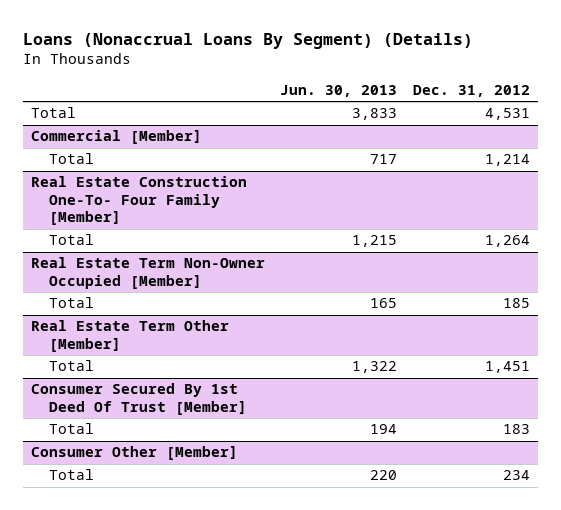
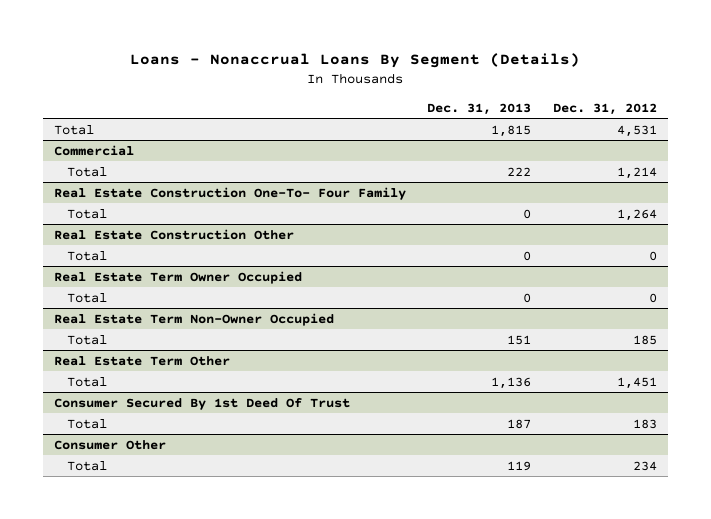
- Loans (Nonaccrual Loans By Segment) (Details)
+ Loans - Nonaccrual Loans By Segment (Details)
- | Jun. 30, 2013 | Dec. 31, 2012
+ | Dec. 31, 2013 | Dec. 31, 2012
- Commercial [Member]
+ Commercial
- Real Estate Construction One-To- Four Family [Member]
+ Real Estate Construction One-To- Four Family
- Real Estate Term Non-Owner Occupied [Member]
+ Real Estate Construction Other
+ Total | 0 | 0
+ Real Estate Term Owner Occupied
+ Total | 0 | 0
+ Real Estate Term Non-Owner Occupied
- Real Estate Term Other [Member]
+ Real Estate Term Other
- Consumer Secured By 1st Deed Of Trust [Member]
+ Consumer Secured By 1st Deed Of Trust
- Consumer Other [Member]
+ Consumer Other

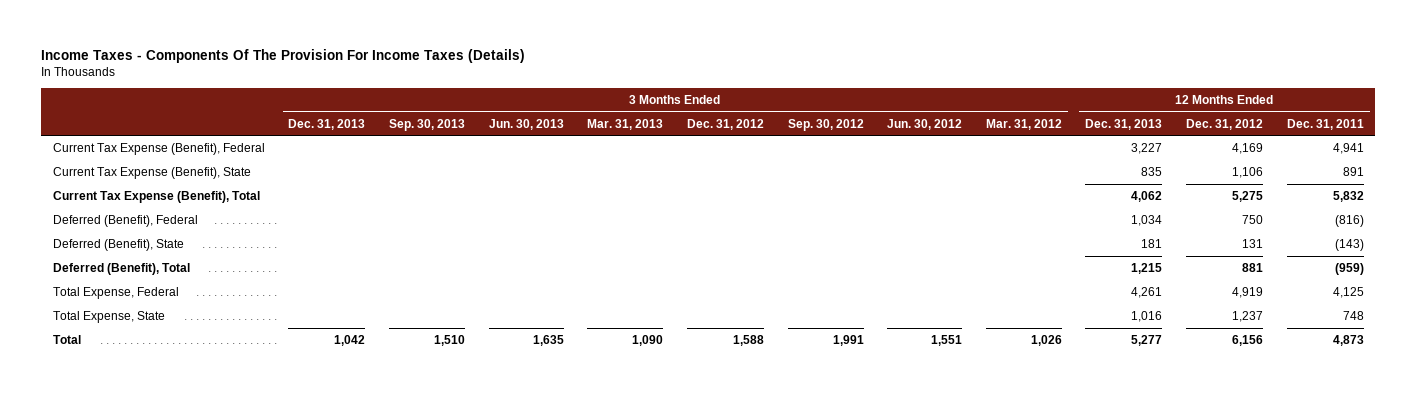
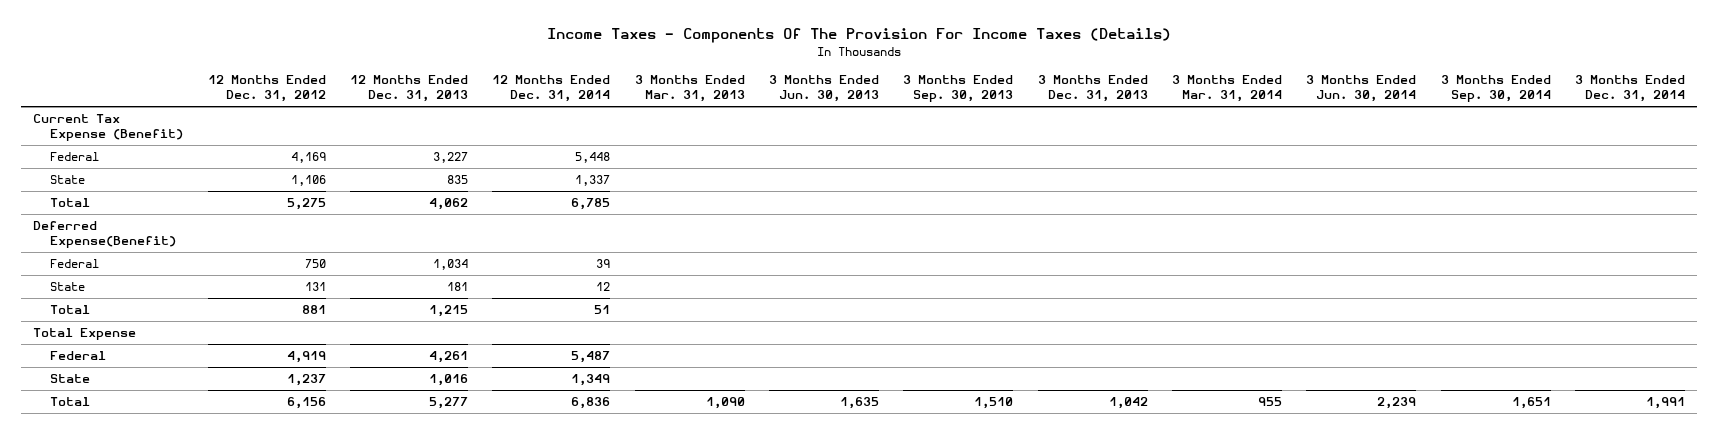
- | 3 Months Ended Dec. 31, 2013 | 3 Months Ended Sep. 30, 2013 | 3 Months Ended Jun. 30, 2013 | 3 Months Ended Mar. 31, 2013 | 3 Months Ended Dec. 31, 2012 | 3 Months Ended Sep. 30, 2012 | 3 Months Ended Jun. 30, 2012 | 3 Months Ended Mar. 31, 2012 | 12 Months Ended Dec. 31, 2013 | 12 Months Ended Dec. 31, 2012 | 12 Months Ended Dec. 31, 2011
+ | 12 Months Ended Dec. 31, 2012 | 12 Months Ended Dec. 31, 2013 | 12 Months Ended Dec. 31, 2014 | 3 Months Ended Mar. 31, 2013 | 3 Months Ended Jun. 30, 2013 | 3 Months Ended Sep. 30, 2013 | 3 Months Ended Dec. 31, 2013 | 3 Months Ended Mar. 31, 2014 | 3 Months Ended Jun. 30, 2014 | 3 Months Ended Sep. 30, 2014 | 3 Months Ended Dec. 31, 2014
- Current Tax Expense (Benefit), Federal | | | | | | | | | 3,227 | 4,169 | 4,941
- Current Tax Expense (Benefit), State | | | | | | | | | 835 | 1,106 | 891
- Current Tax Expense (Benefit), Total | | | | | | | | | 4,062 | 5,275 | 5,832
- Deferred (Benefit), Federal | | | | | | | | | 1,034 | 750 | (816)
- Deferred (Benefit), State | | | | | | | | | 181 | 131 | (143)
- Deferred (Benefit), Total | | | | | | | | | 1,215 | 881 | (959)
- Total Expense, Federal | | | | | | | | | 4,261 | 4,919 | 4,125
- Total Expense, State | | | | | | | | | 1,016 | 1,237 | 748
+ Current Tax Expense (Benefit)
+ Federal | 4,169 | 3,227 | 5,448 | | | | | | | |
+ State | 1,106 | 835 | 1,337 | | | | | | | |
+ Total | 5,275 | 4,062 | 6,785 | | | | | | | |
+ Deferred Expense(Benefit)
+ Federal | 750 | 1,034 | 39 | | | | | | | |
+ State | 131 | 181 | 12 | | | | | | | |
+ Total | 881 | 1,215 | 51 | | | | | | | |
+ Total Expense
+ Federal | 4,919 | 4,261 | 5,487 | | | | | | | |
+ State | 1,237 | 1,016 | 1,349 | | | | | | | |

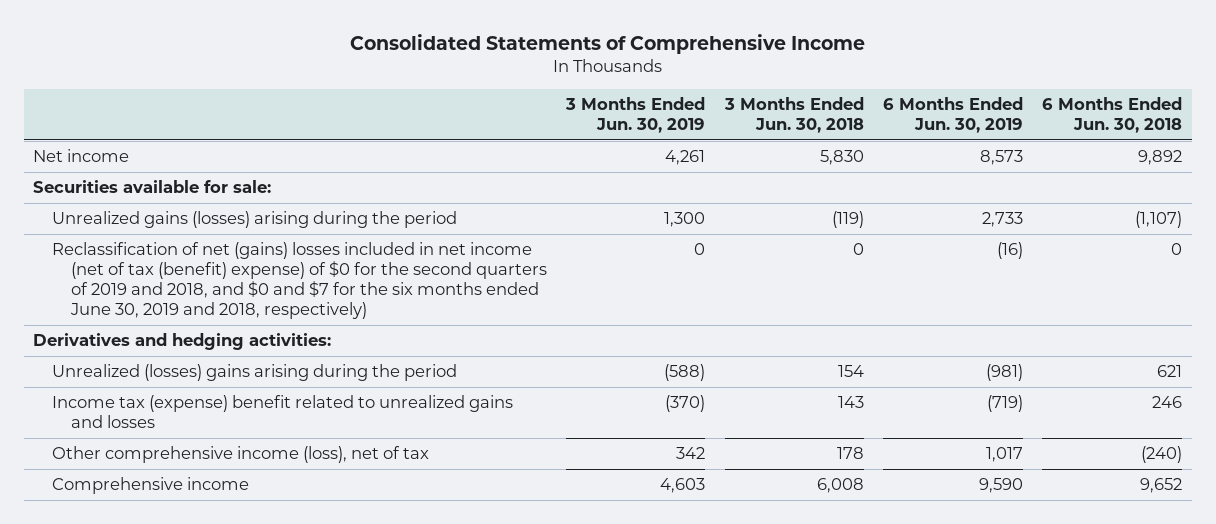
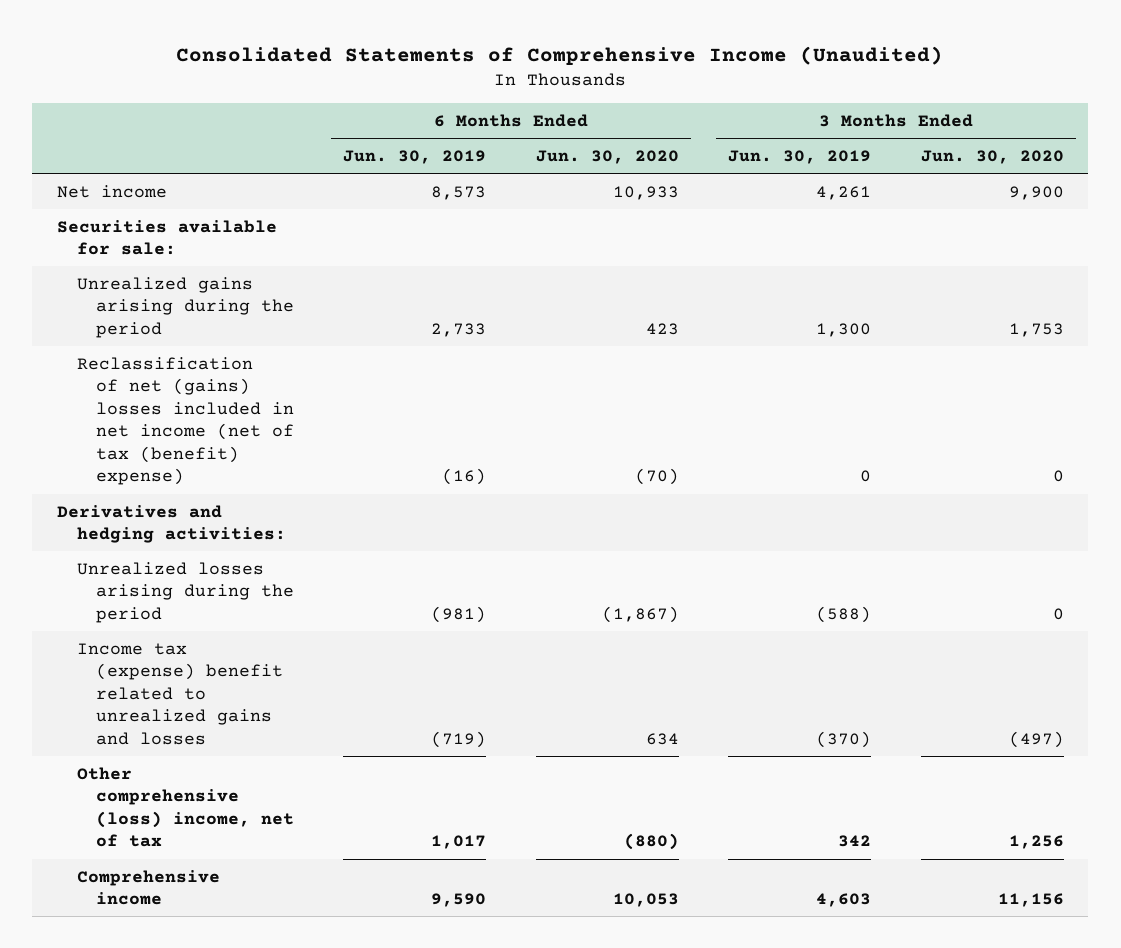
- Consolidated Statements of Comprehensive Income
+ Consolidated Statements of Comprehensive Income (Unaudited)
- | 3 Months Ended Jun. 30, 2019 | 3 Months Ended Jun. 30, 2018 | 6 Months Ended Jun. 30, 2019 | 6 Months Ended Jun. 30, 2018
+ | 6 Months Ended Jun. 30, 2019 | 6 Months Ended Jun. 30, 2020 | 3 Months Ended Jun. 30, 2019 | 3 Months Ended Jun. 30, 2020
- Unrealized gains (losses) arising during the period | 1,300 | (119) | 2,733 | (1,107)
- Reclassification of net (gains) losses included in net income (net of tax (benefit) expense) of $0 for the second quarters of 2019 and 2018, and $0 and $7 for the six months ended June 30, 2019 and 2018, respectively) | 0 | 0 | (16) | 0
+ Unrealized gains arising during the period | 2,733 | 423 | 1,300 | 1,753
+ Reclassification of net (gains) losses included in net income (net of tax (benefit) expense) | (16) | (70) | 0 | 0
- Unrealized (losses) gains arising during the period | (588) | 154 | (981) | 621
+ Unrealized losses arising during the period | (981) | (1,867) | (588) | 0
- Other comprehensive income (loss), net of tax | 342 | 178 | 1,017 | (240)
+ Other comprehensive (loss) income, net of tax | 1,017 | (880) | 342 | 1,256

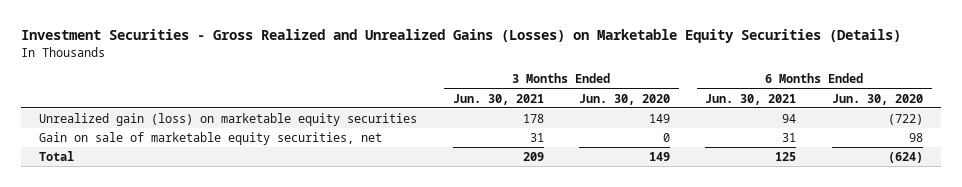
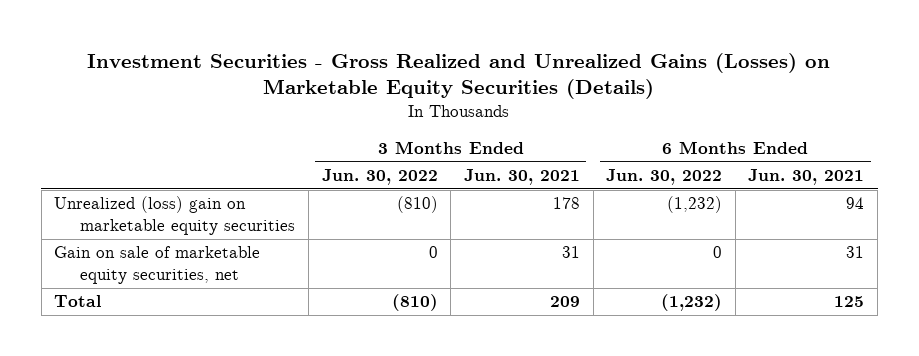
- | 3 Months Ended Jun. 30, 2021 | 3 Months Ended Jun. 30, 2020 | 6 Months Ended Jun. 30, 2021 | 6 Months Ended Jun. 30, 2020
+ | 3 Months Ended Jun. 30, 2022 | 3 Months Ended Jun. 30, 2021 | 6 Months Ended Jun. 30, 2022 | 6 Months Ended Jun. 30, 2021
- Unrealized gain (loss) on marketable equity securities | 178 | 149 | 94 | (722)
+ Unrealized (loss) gain on marketable equity securities | (810) | 178 | (1,232) | 94

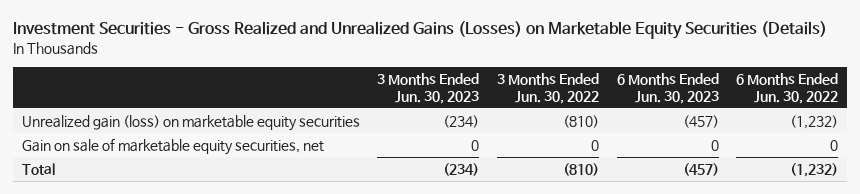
- | 3 Months Ended Jun. 30, 2022 | 3 Months Ended Jun. 30, 2021 | 6 Months Ended Jun. 30, 2022 | 6 Months Ended Jun. 30, 2021
+ | 3 Months Ended Jun. 30, 2023 | 3 Months Ended Jun. 30, 2022 | 6 Months Ended Jun. 30, 2023 | 6 Months Ended Jun. 30, 2022
- Unrealized (loss) gain on marketable equity securities | (810) | 178 | (1,232) | 94
+ Unrealized gain (loss) on marketable equity securities | (234) | (810) | (457) | (1,232)

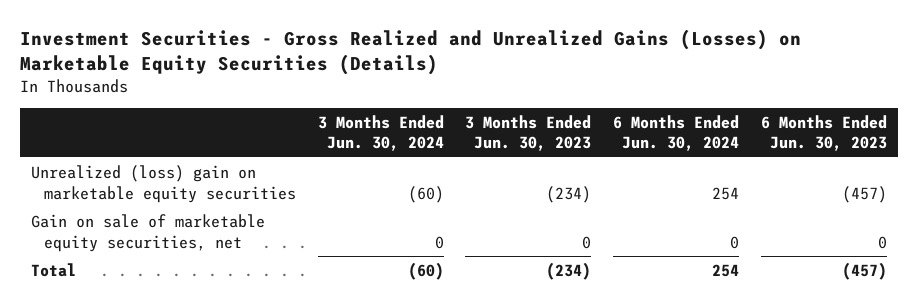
- | 3 Months Ended Jun. 30, 2023 | 3 Months Ended Jun. 30, 2022 | 6 Months Ended Jun. 30, 2023 | 6 Months Ended Jun. 30, 2022
+ | 3 Months Ended Jun. 30, 2024 | 3 Months Ended Jun. 30, 2023 | 6 Months Ended Jun. 30, 2024 | 6 Months Ended Jun. 30, 2023
- Unrealized gain (loss) on marketable equity securities | (234) | (810) | (457) | (1,232)
+ Unrealized (loss) gain on marketable equity securities | (60) | (234) | 254 | (457)

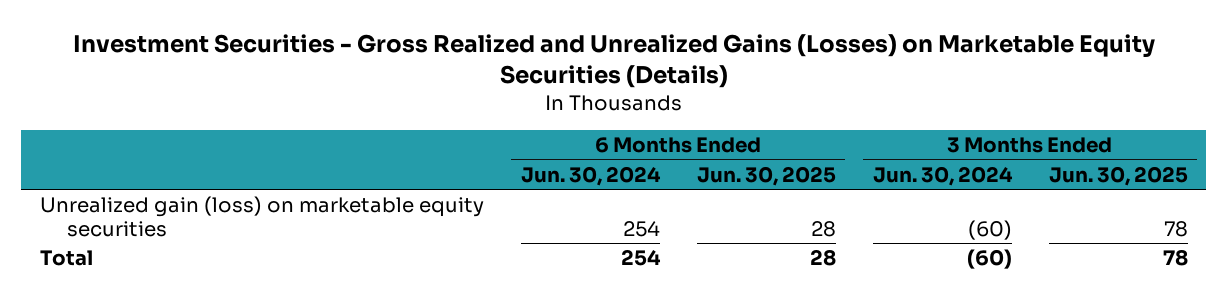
- | 3 Months Ended Jun. 30, 2024 | 3 Months Ended Jun. 30, 2023 | 6 Months Ended Jun. 30, 2024 | 6 Months Ended Jun. 30, 2023
+ | 6 Months Ended Jun. 30, 2024 | 6 Months Ended Jun. 30, 2025 | 3 Months Ended Jun. 30, 2024 | 3 Months Ended Jun. 30, 2025
- Unrealized (loss) gain on marketable equity securities | (60) | (234) | 254 | (457)
- Gain on sale of marketable equity securities, net | 0 | 0 | 0 | 0
+ Unrealized gain (loss) on marketable equity securities | 254 | 28 | (60) | 78

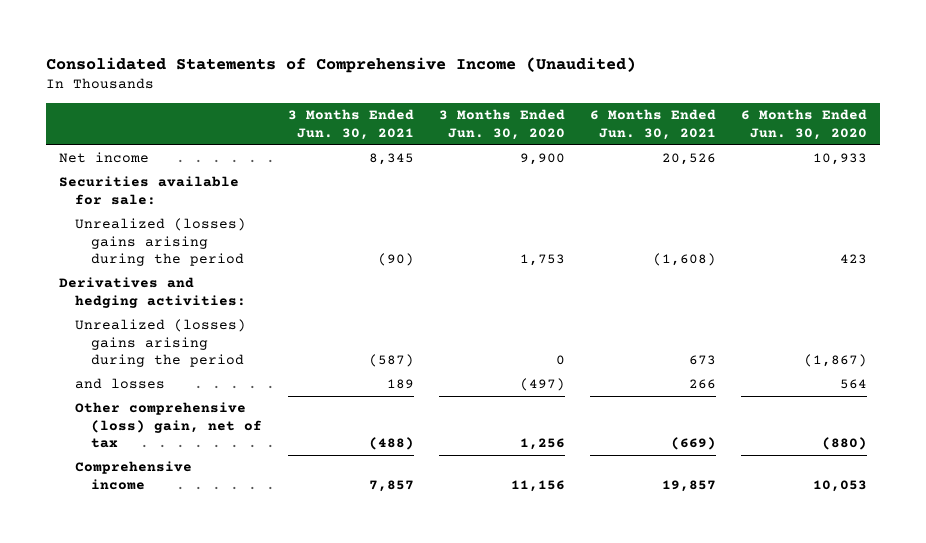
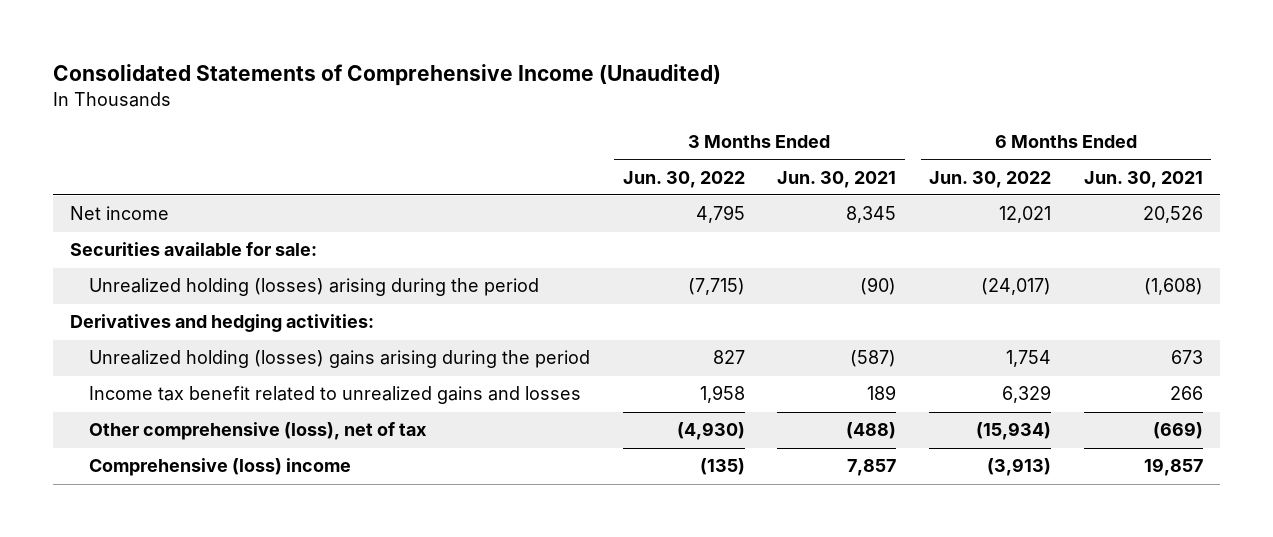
- | 3 Months Ended Jun. 30, 2021 | 3 Months Ended Jun. 30, 2020 | 6 Months Ended Jun. 30, 2021 | 6 Months Ended Jun. 30, 2020
+ | 3 Months Ended Jun. 30, 2022 | 3 Months Ended Jun. 30, 2021 | 6 Months Ended Jun. 30, 2022 | 6 Months Ended Jun. 30, 2021
- Unrealized (losses) gains arising during the period | (90) | 1,753 | (1,608) | 423
+ Unrealized holding (losses) arising during the period | (7,715) | (90) | (24,017) | (1,608)
- Unrealized (losses) gains arising during the period | (587) | 0 | 673 | (1,867)
- and losses | 189 | (497) | 266 | 564
- Other comprehensive (loss) gain, net of tax | (488) | 1,256 | (669) | (880)
- Comprehensive income | 7,857 | 11,156 | 19,857 | 10,053
+ Unrealized holding (losses) gains arising during the period | 827 | (587) | 1,754 | 673
+ Income tax benefit related to unrealized gains and losses | 1,958 | 189 | 6,329 | 266
+ Other comprehensive (loss), net of tax | (4,930) | (488) | (15,934) | (669)
+ Comprehensive (loss) income | (135) | 7,857 | (3,913) | 19,857

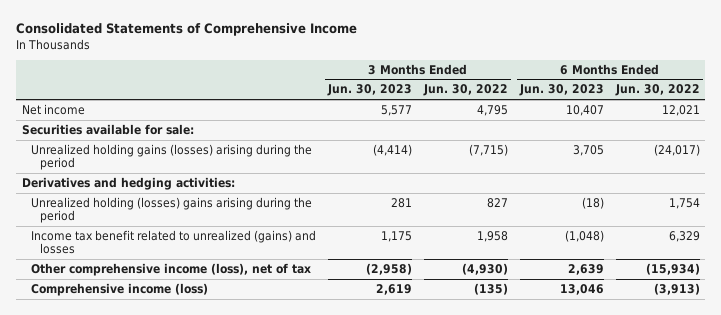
- Consolidated Statements of Comprehensive Income (Unaudited)
+ Consolidated Statements of Comprehensive Income
- | 3 Months Ended Jun. 30, 2022 | 3 Months Ended Jun. 30, 2021 | 6 Months Ended Jun. 30, 2022 | 6 Months Ended Jun. 30, 2021
+ | 3 Months Ended Jun. 30, 2023 | 3 Months Ended Jun. 30, 2022 | 6 Months Ended Jun. 30, 2023 | 6 Months Ended Jun. 30, 2022
- Unrealized holding (losses) arising during the period | (7,715) | (90) | (24,017) | (1,608)
+ Unrealized holding gains (losses) arising during the period | (4,414) | (7,715) | 3,705 | (24,017)
- Income tax benefit related to unrealized gains and losses | 1,958 | 189 | 6,329 | 266
- Other comprehensive (loss), net of tax | (4,930) | (488) | (15,934) | (669)
- Comprehensive (loss) income | (135) | 7,857 | (3,913) | 19,857
+ Income tax benefit related to unrealized (gains) and losses | 1,175 | 1,958 | (1,048) | 6,329
+ Other comprehensive income (loss), net of tax | (2,958) | (4,930) | 2,639 | (15,934)
+ Comprehensive income (loss) | 2,619 | (135) | 13,046 | (3,913)

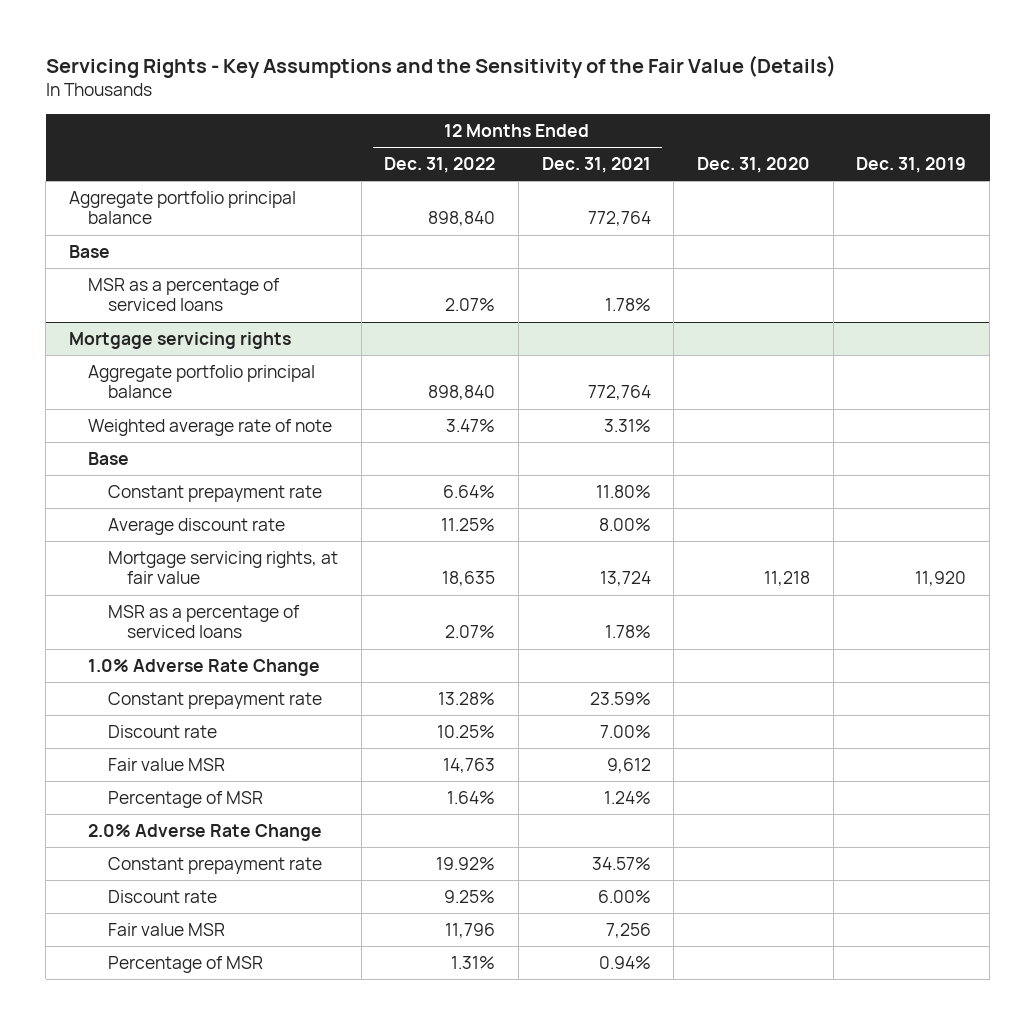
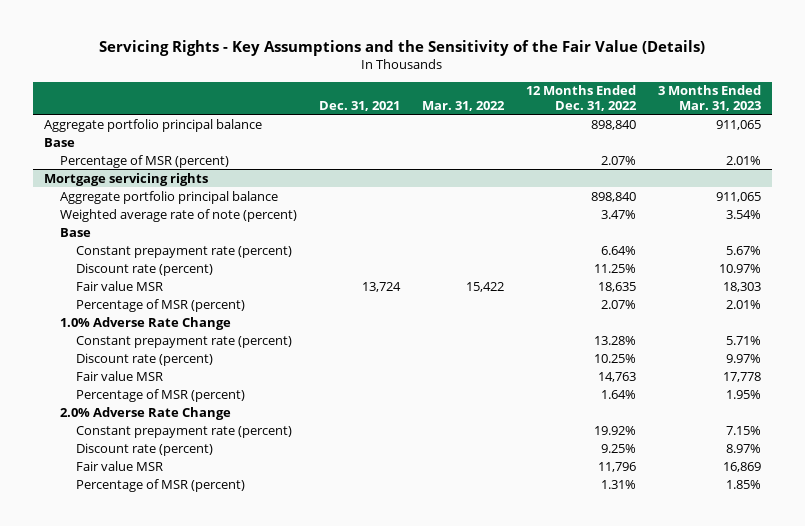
- | 12 Months Ended Dec. 31, 2022 | 12 Months Ended Dec. 31, 2021 | Dec. 31, 2020 | Dec. 31, 2019
+ | Dec. 31, 2021 | Mar. 31, 2022 | 12 Months Ended Dec. 31, 2022 | 3 Months Ended Mar. 31, 2023
- MSR as a percentage of serviced loans | 2.07% | 1.78% | |
+ Percentage of MSR (percent) | | | 2.07% | 2.01%
@ Mortgage servicing rights
- Weighted average rate of note | 3.47% | 3.31% | |
+ Weighted average rate of note (percent) | | | 3.47% | 3.54%
- Constant prepayment rate | 6.64% | 11.80% | |
- Average discount rate | 11.25% | 8.00% | |
- Mortgage servicing rights, at fair value | 18,635 | 13,724 | 11,218 | 11,920
- MSR as a percentage of serviced loans | 2.07% | 1.78% | |
+ Constant prepayment rate (percent) | | | 6.64% | 5.67%
+ Discount rate (percent) | | | 11.25% | 10.97%
+ Fair value MSR | 13,724 | 15,422 | 18,635 | 18,303
+ Percentage of MSR (percent) | | | 2.07% | 2.01%
- Constant prepayment rate | 13.28% | 23.59% | |
- Discount rate | 10.25% | 7.00% | |
+ Constant prepayment rate (percent) | | | 13.28% | 5.71%
+ Discount rate (percent) | | | 10.25% | 9.97%
- Percentage of MSR | 1.64% | 1.24% | |
+ Percentage of MSR (percent) | | | 1.64% | 1.95%
- Constant prepayment rate | 19.92% | 34.57% | |
- Discount rate | 9.25% | 6.00% | |
+ Constant prepayment rate (percent) | | | 19.92% | 7.15%
+ Discount rate (percent) | | | 9.25% | 8.97%
- Percentage of MSR | 1.31% | 0.94% | |
+ Percentage of MSR (percent) | | | 1.31% | 1.85%

